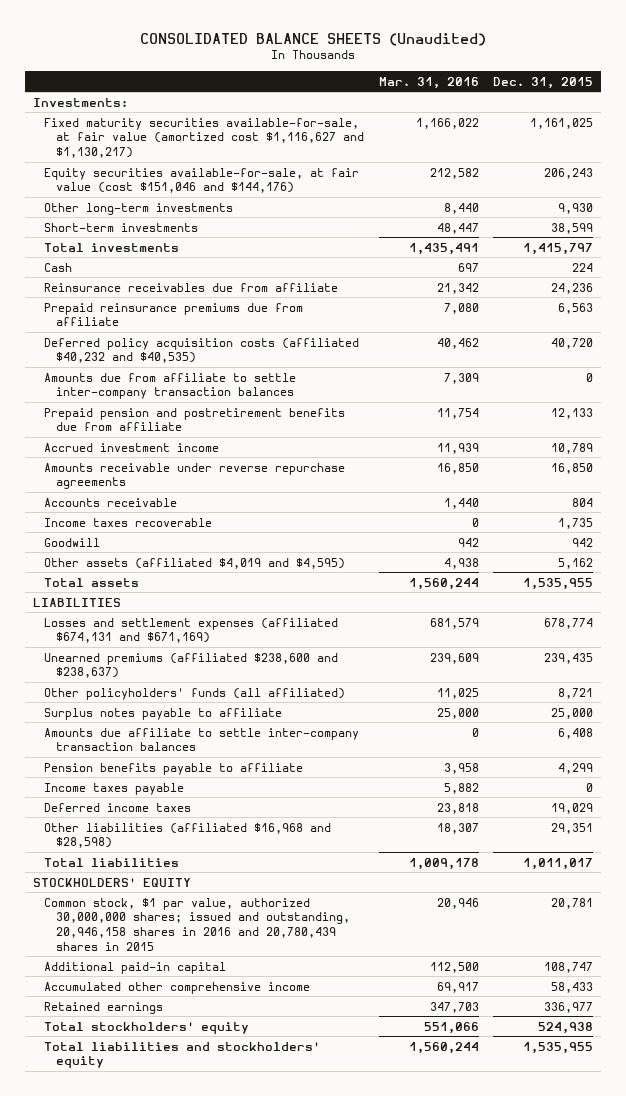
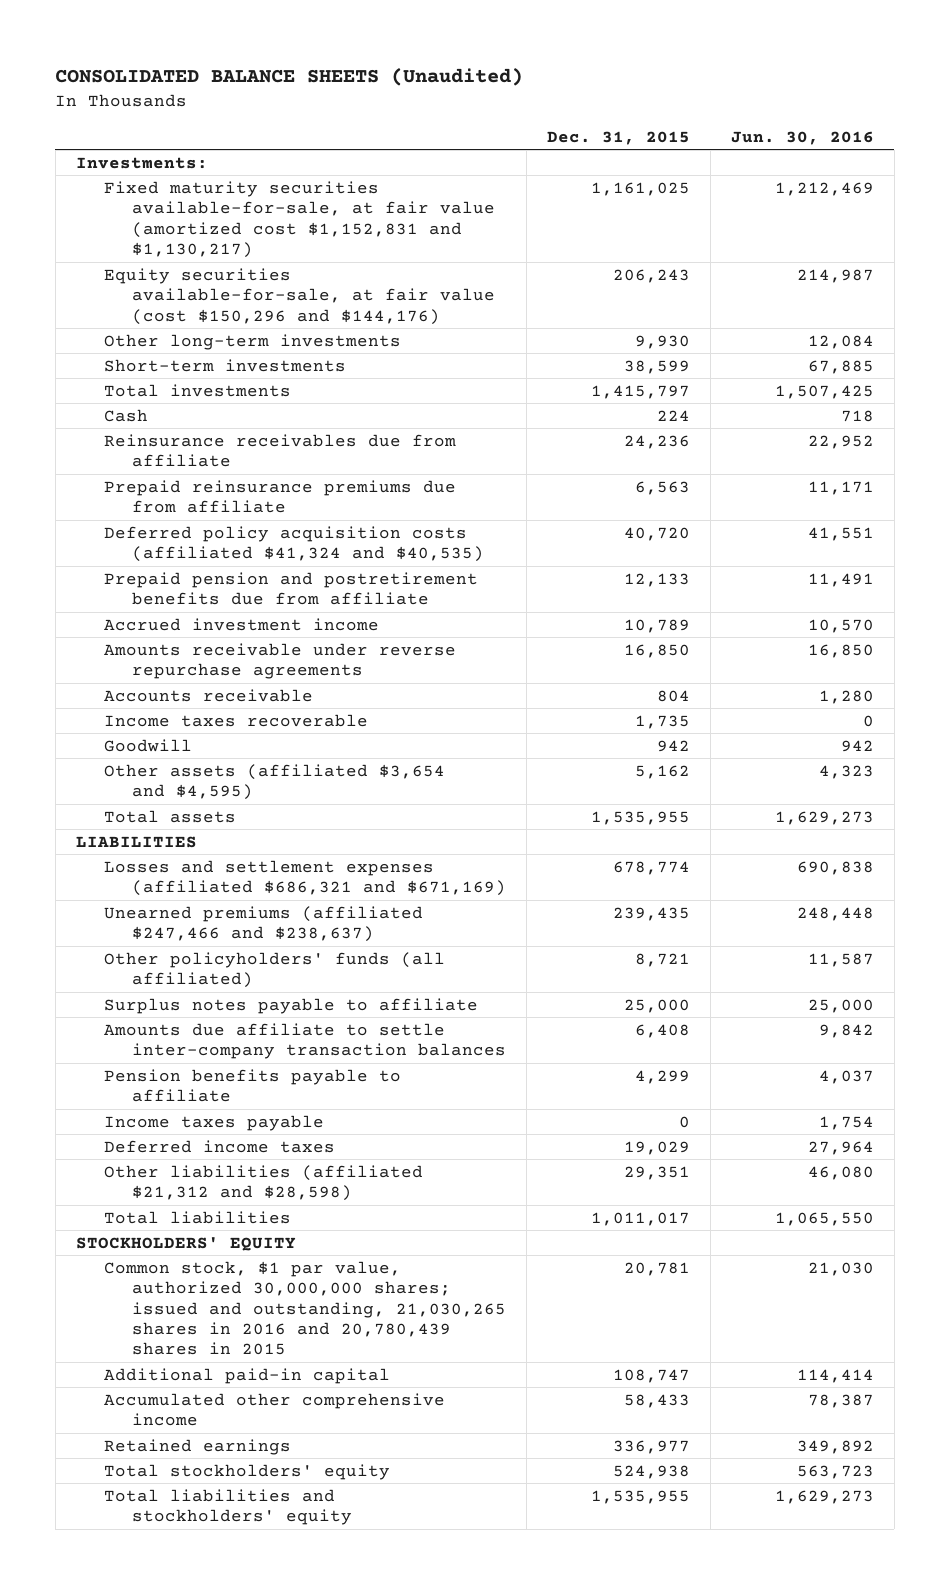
- | Mar. 31, 2016 | Dec. 31, 2015
+ | Dec. 31, 2015 | Jun. 30, 2016
- Fixed maturity securities available-for-sale, at fair value (amortized cost $1,116,627 and $1,130,217) | 1,166,022 | 1,161,025
- Equity securities available-for-sale, at fair value (cost $151,046 and $144,176) | 212,582 | 206,243
+ Fixed maturity securities available-for-sale, at fair value (amortized cost $1,152,831 and $1,130,217) | 1,161,025 | 1,212,469
+ Equity securities available-for-sale, at fair value (cost $150,296 and $144,176) | 206,243 | 214,987
- Deferred policy acquisition costs (affiliated $40,232 and $40,535) | 40,462 | 40,720
- Amounts due from affiliate to settle inter-company transaction balances | 7,309 | 0
+ Deferred policy acquisition costs (affiliated $41,324 and $40,535) | 40,720 | 41,551
- Other assets (affiliated $4,019 and $4,595) | 4,938 | 5,162
+ Other assets (affiliated $3,654 and $4,595) | 5,162 | 4,323
- Losses and settlement expenses (affiliated $674,131 and $671,169) | 681,579 | 678,774
- Unearned premiums (affiliated $238,600 and $238,637) | 239,609 | 239,435
+ Losses and settlement expenses (affiliated $686,321 and $671,169) | 678,774 | 690,838
+ Unearned premiums (affiliated $247,466 and $238,637) | 239,435 | 248,448
- Other liabilities (affiliated $16,968 and $28,598) | 18,307 | 29,351
+ Other liabilities (affiliated $21,312 and $28,598) | 29,351 | 46,080
- Common stock, $1 par value, authorized 30,000,000 shares; issued and outstanding, 20,946,158 shares in 2016 and 20,780,439 shares in 2015 | 20,946 | 20,781
+ Common stock, $1 par value, authorized 30,000,000 shares; issued and outstanding, 21,030,265 shares in 2016 and 20,780,439 shares in 2015 | 20,781 | 21,030

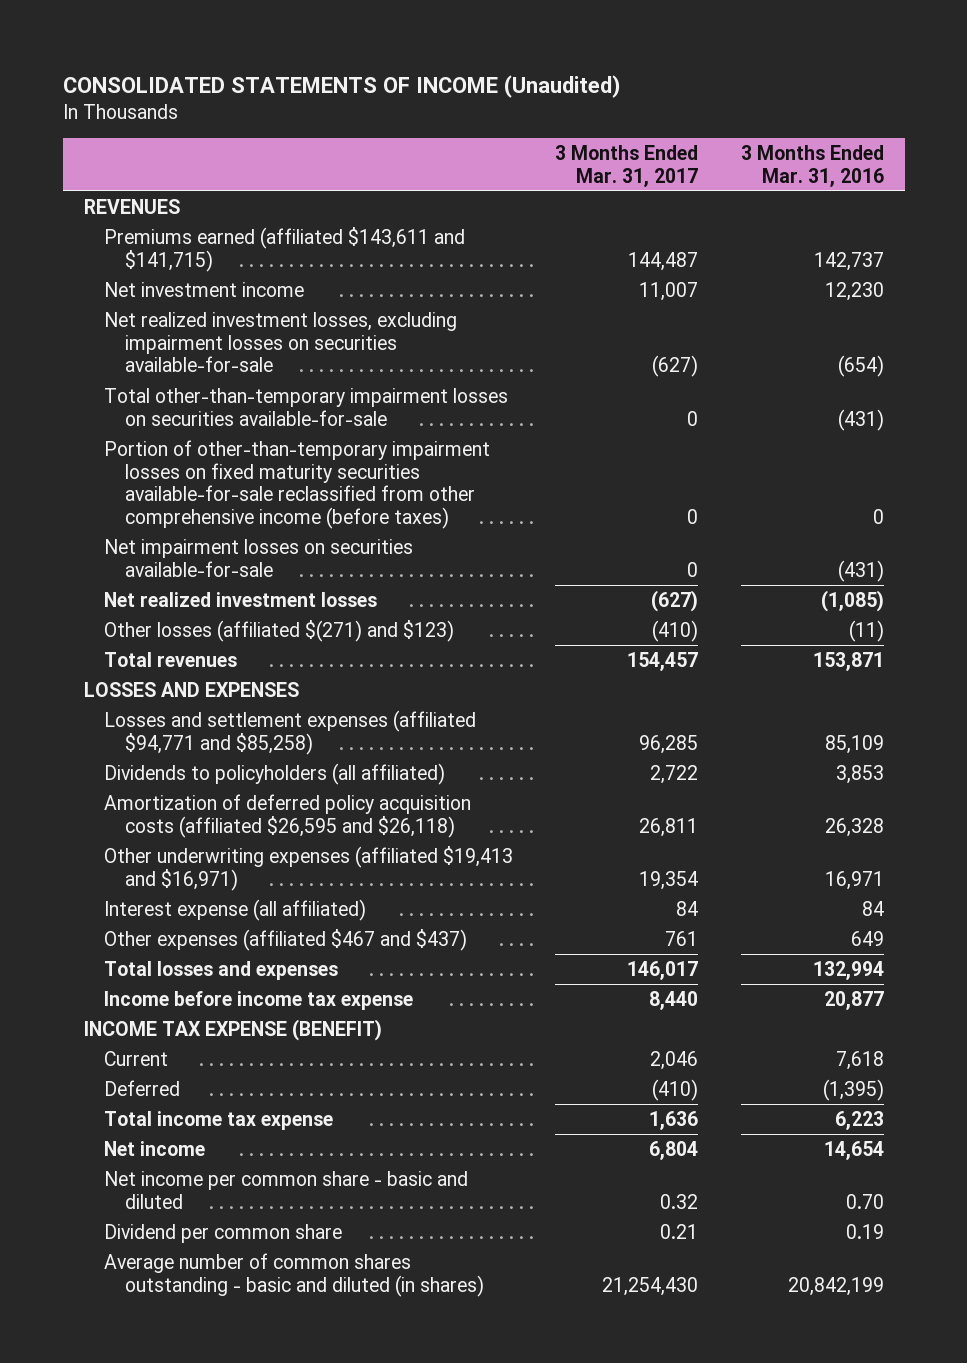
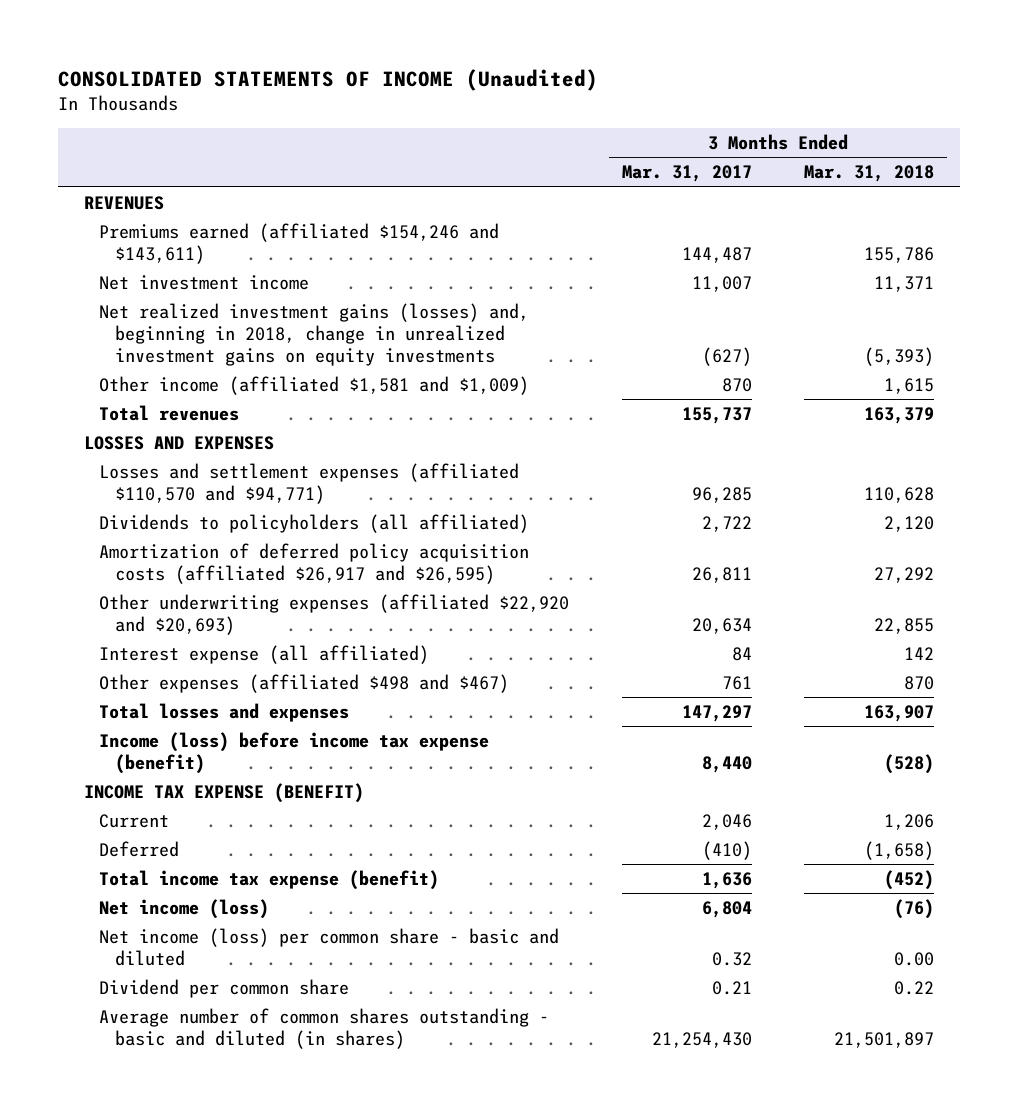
- | 3 Months Ended Mar. 31, 2017 | 3 Months Ended Mar. 31, 2016
+ | 3 Months Ended Mar. 31, 2017 | 3 Months Ended Mar. 31, 2018
- Premiums earned (affiliated $143,611 and $141,715) | 144,487 | 142,737
+ Premiums earned (affiliated $154,246 and $143,611) | 144,487 | 155,786
- Net realized investment losses, excluding impairment losses on securities available-for-sale | (627) | (654)
- Total other-than-temporary impairment losses on securities available-for-sale | 0 | (431)
- Portion of other-than-temporary impairment losses on fixed maturity securities available-for-sale reclassified from other comprehensive income (before taxes) | 0 | 0
- Net impairment losses on securities available-for-sale | 0 | (431)
- Net realized investment losses | (627) | (1,085)
- Other losses (affiliated $(271) and $123) | (410) | (11)
- Total revenues | 154,457 | 153,871
+ Net realized investment gains (losses) and, beginning in 2018, change in unrealized investment gains on equity investments | (627) | (5,393)
+ Other income (affiliated $1,581 and $1,009) | 870 | 1,615
+ Total revenues | 155,737 | 163,379
- Losses and settlement expenses (affiliated $94,771 and $85,258) | 96,285 | 85,109
+ Losses and settlement expenses (affiliated $110,570 and $94,771) | 96,285 | 110,628
- Amortization of deferred policy acquisition costs (affiliated $26,595 and $26,118) | 26,811 | 26,328
- Other underwriting expenses (affiliated $19,413 and $16,971) | 19,354 | 16,971
+ Amortization of deferred policy acquisition costs (affiliated $26,917 and $26,595) | 26,811 | 27,292
+ Other underwriting expenses (affiliated $22,920 and $20,693) | 20,634 | 22,855
- Other expenses (affiliated $467 and $437) | 761 | 649
- Total losses and expenses | 146,017 | 132,994
- Income before income tax expense | 8,440 | 20,877
+ Other expenses (affiliated $498 and $467) | 761 | 870
+ Total losses and expenses | 147,297 | 163,907
+ Income (loss) before income tax expense (benefit) | 8,440 | (528)
- Total income tax expense | 1,636 | 6,223
- Net income | 6,804 | 14,654
- Net income per common share - basic and diluted | 0.32 | 0.70
+ Total income tax expense (benefit) | 1,636 | (452)
+ Net income (loss) | 6,804 | (76)
+ Net income (loss) per common share - basic and diluted | 0.32 | 0.00

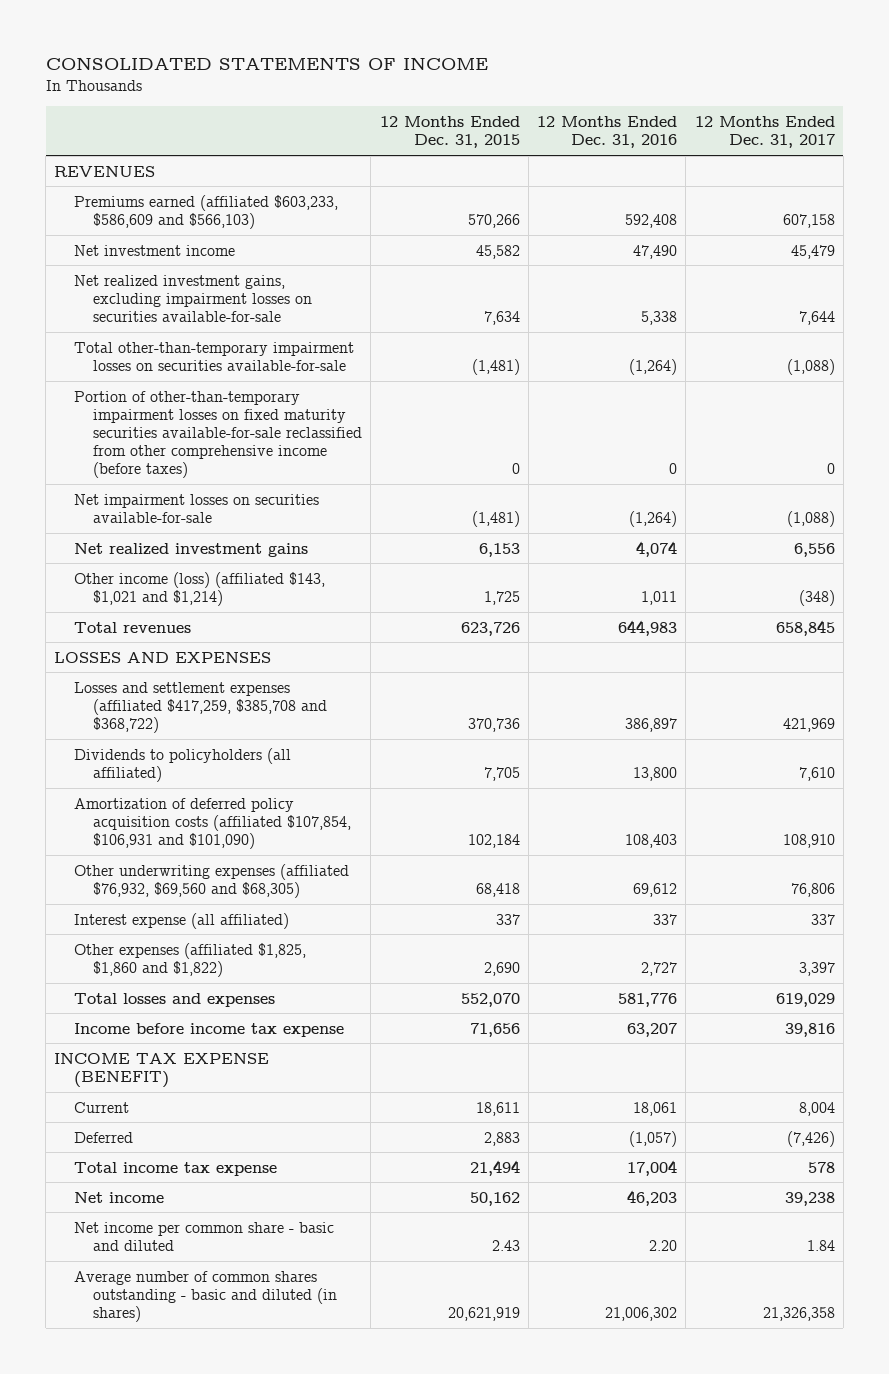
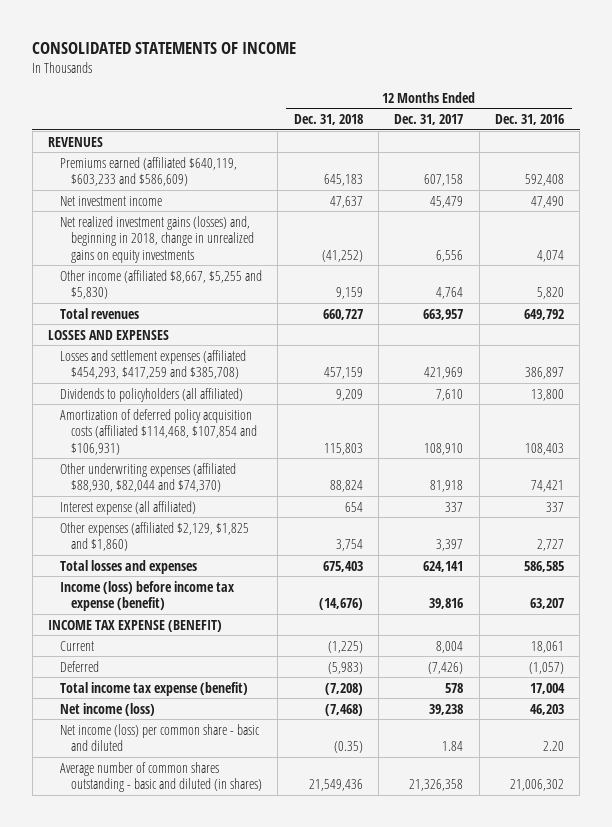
- | 12 Months Ended Dec. 31, 2015 | 12 Months Ended Dec. 31, 2016 | 12 Months Ended Dec. 31, 2017
+ | 12 Months Ended Dec. 31, 2018 | 12 Months Ended Dec. 31, 2017 | 12 Months Ended Dec. 31, 2016
- Premiums earned (affiliated $603,233, $586,609 and $566,103) | 570,266 | 592,408 | 607,158
+ Premiums earned (affiliated $640,119, $603,233 and $586,609) | 645,183 | 607,158 | 592,408
- Net realized investment gains, excluding impairment losses on securities available-for-sale | 7,634 | 5,338 | 7,644
- Total other-than-temporary impairment losses on securities available-for-sale | (1,481) | (1,264) | (1,088)
- Portion of other-than-temporary impairment losses on fixed maturity securities available-for-sale reclassified from other comprehensive income (before taxes) | 0 | 0 | 0
- Net impairment losses on securities available-for-sale | (1,481) | (1,264) | (1,088)
- Net realized investment gains | 6,153 | 4,074 | 6,556
- Other income (loss) (affiliated $143, $1,021 and $1,214) | 1,725 | 1,011 | (348)
- Total revenues | 623,726 | 644,983 | 658,845
+ Net realized investment gains (losses) and, beginning in 2018, change in unrealized gains on equity investments | (41,252) | 6,556 | 4,074
+ Other income (affiliated $8,667, $5,255 and $5,830) | 9,159 | 4,764 | 5,820
+ Total revenues | 660,727 | 663,957 | 649,792
- Losses and settlement expenses (affiliated $417,259, $385,708 and $368,722) | 370,736 | 386,897 | 421,969
+ Losses and settlement expenses (affiliated $454,293, $417,259 and $385,708) | 457,159 | 421,969 | 386,897
- Amortization of deferred policy acquisition costs (affiliated $107,854, $106,931 and $101,090) | 102,184 | 108,403 | 108,910
- Other underwriting expenses (affiliated $76,932, $69,560 and $68,305) | 68,418 | 69,612 | 76,806
+ Amortization of deferred policy acquisition costs (affiliated $114,468, $107,854 and $106,931) | 115,803 | 108,910 | 108,403
+ Other underwriting expenses (affiliated $88,930, $82,044 and $74,370) | 88,824 | 81,918 | 74,421
- Other expenses (affiliated $1,825, $1,860 and $1,822) | 2,690 | 2,727 | 3,397
- Total losses and expenses | 552,070 | 581,776 | 619,029
- Income before income tax expense | 71,656 | 63,207 | 39,816
+ Other expenses (affiliated $2,129, $1,825 and $1,860) | 3,754 | 3,397 | 2,727
+ Total losses and expenses | 675,403 | 624,141 | 586,585
+ Income (loss) before income tax expense (benefit) | (14,676) | 39,816 | 63,207
- Total income tax expense | 21,494 | 17,004 | 578
- Net income | 50,162 | 46,203 | 39,238
- Net income per common share - basic and diluted | 2.43 | 2.20 | 1.84
+ Total income tax expense (benefit) | (7,208) | 578 | 17,004
+ Net income (loss) | (7,468) | 39,238 | 46,203
+ Net income (loss) per common share - basic and diluted | (0.35) | 1.84 | 2.20

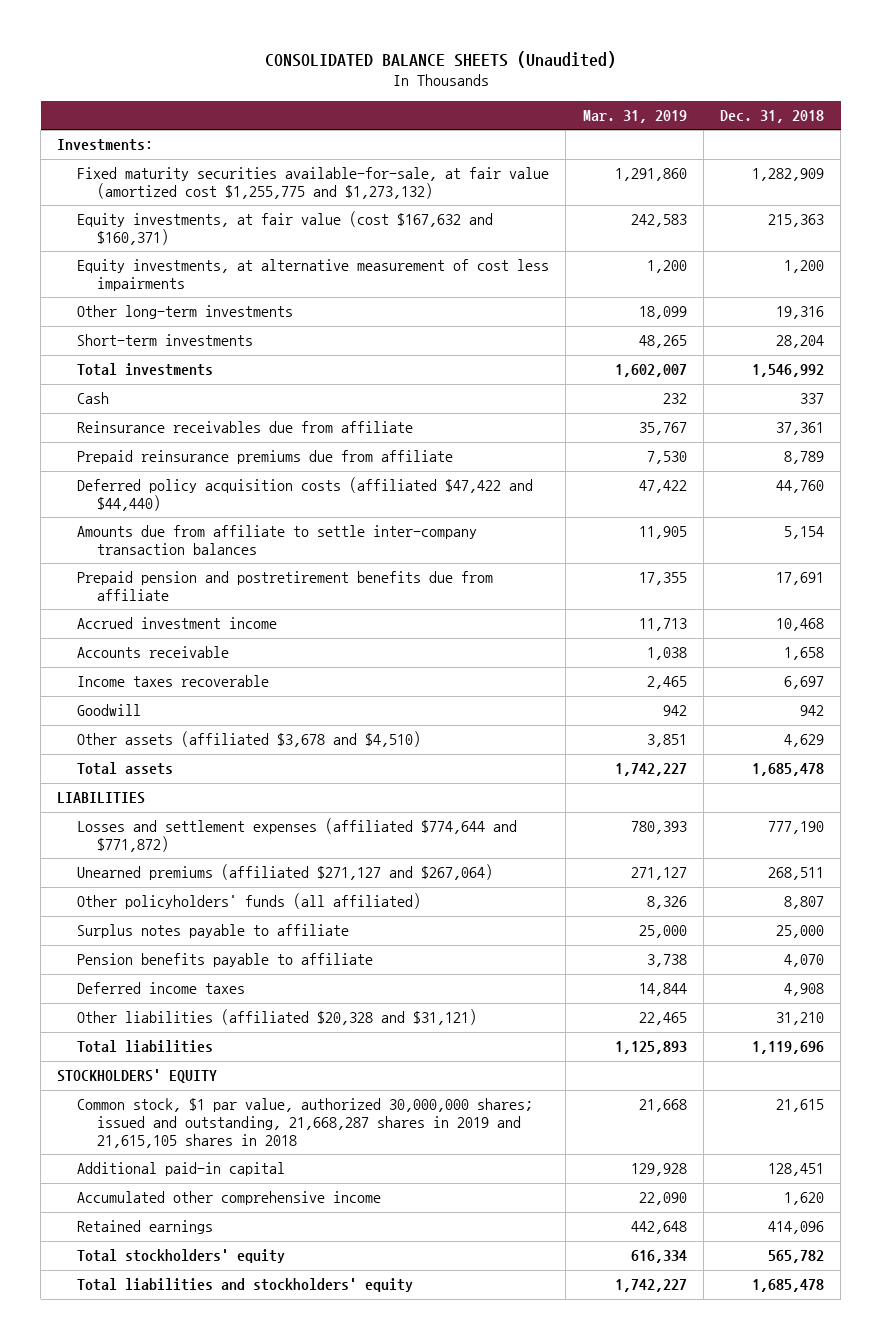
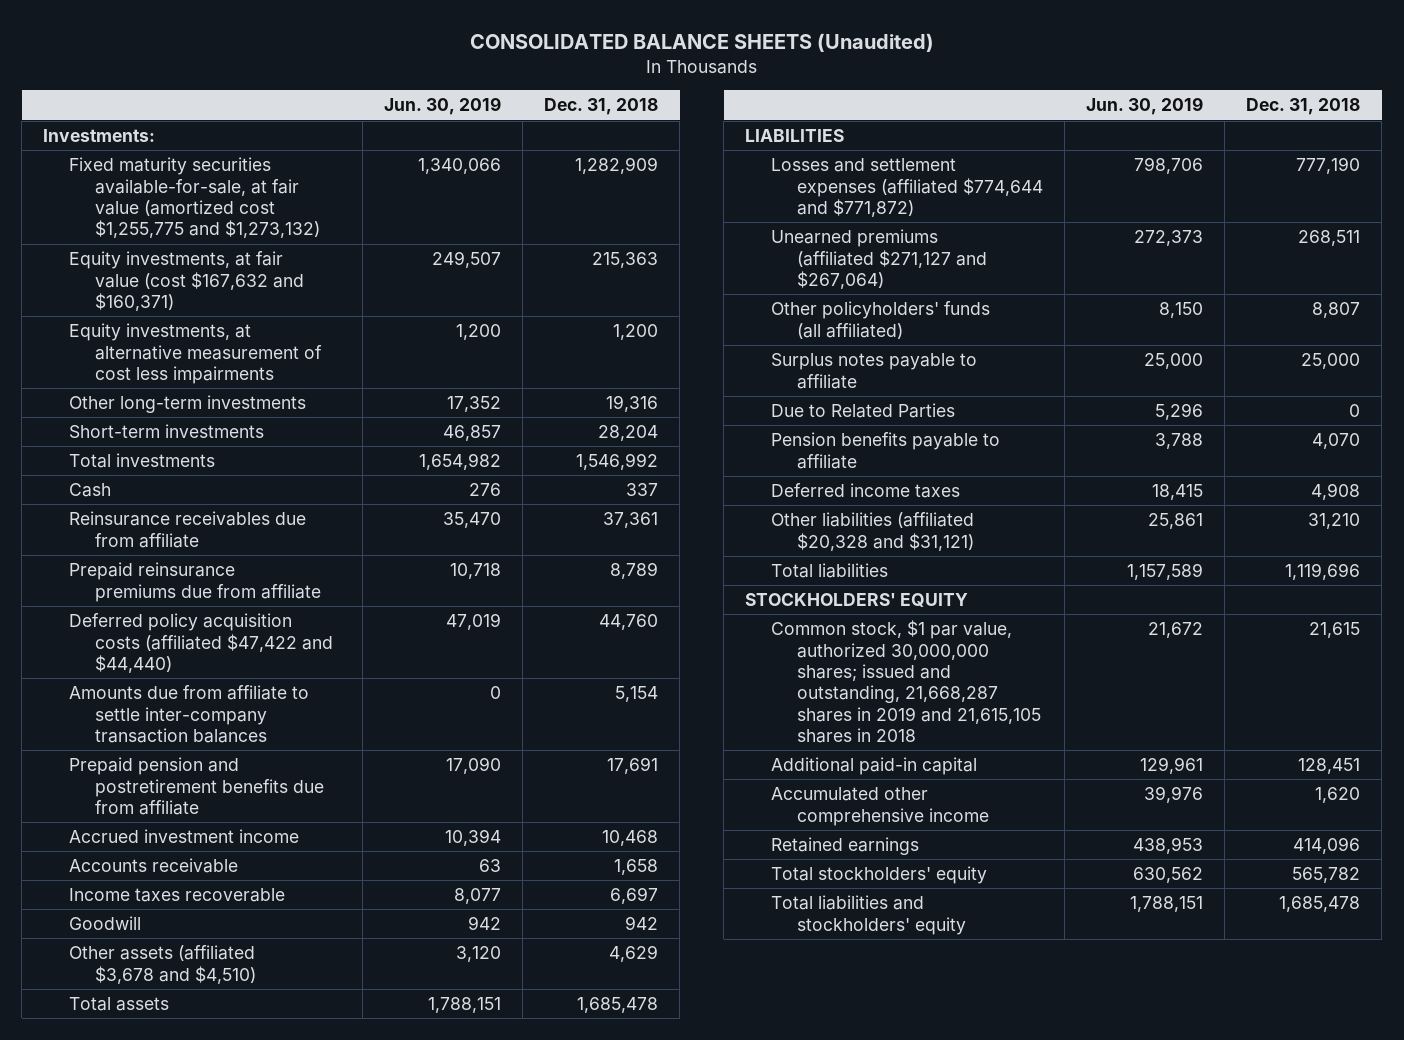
- | Mar. 31, 2019 | Dec. 31, 2018
+ | Jun. 30, 2019 | Dec. 31, 2018
+ Due to Related Parties | 5,296 | 0

